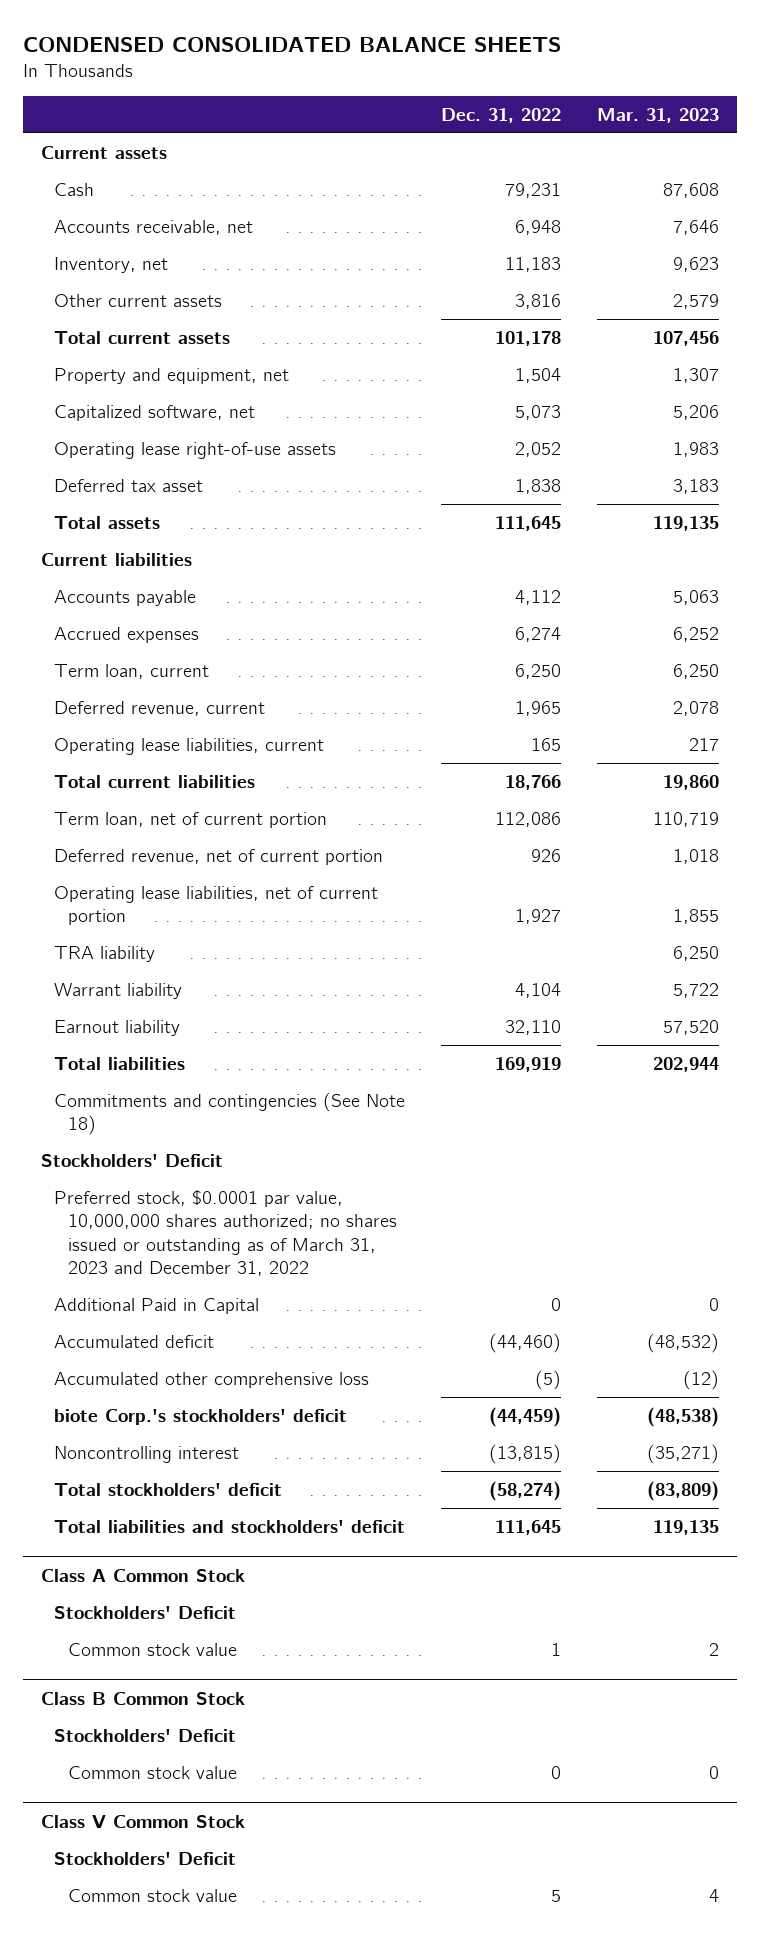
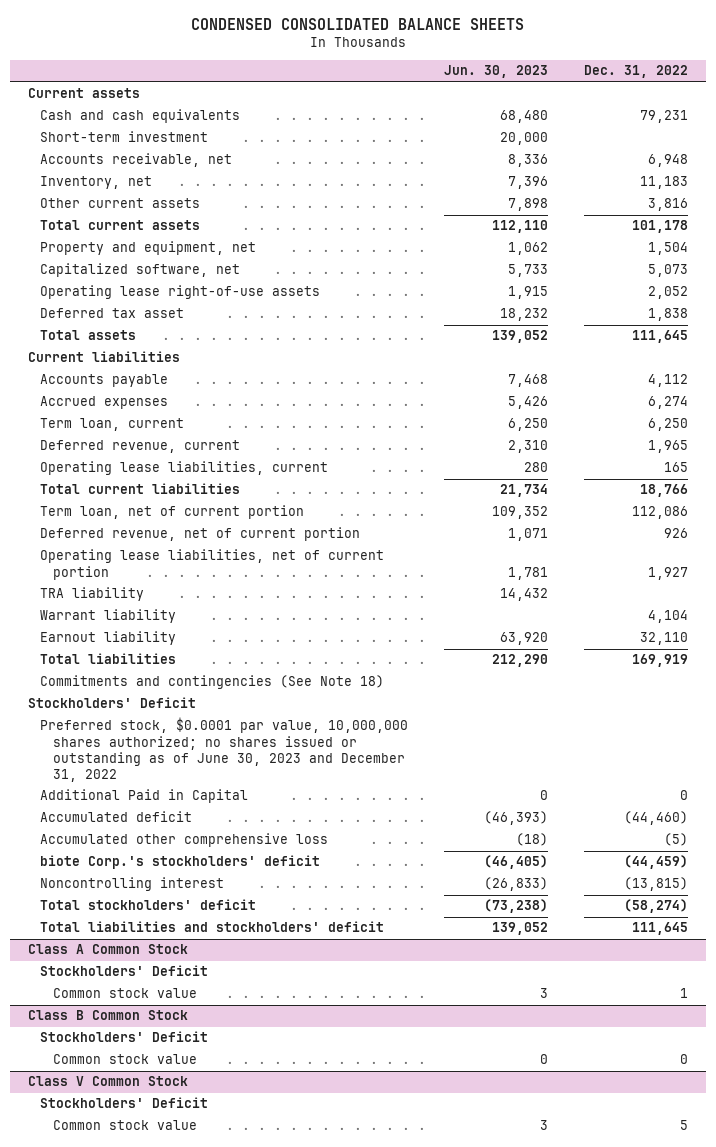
- | Dec. 31, 2022 | Mar. 31, 2023
+ | Jun. 30, 2023 | Dec. 31, 2022
- Cash | 79,231 | 87,608
+ Cash and cash equivalents | 68,480 | 79,231
+ Short-term investment | 20,000 |
- Preferred stock, $0.0001 par value, 10,000,000 shares authorized; no shares issued or outstanding as of March 31, 2023 and December 31, 2022
+ Preferred stock, $0.0001 par value, 10,000,000 shares authorized; no shares issued or outstanding as of June 30, 2023 and December 31, 2022

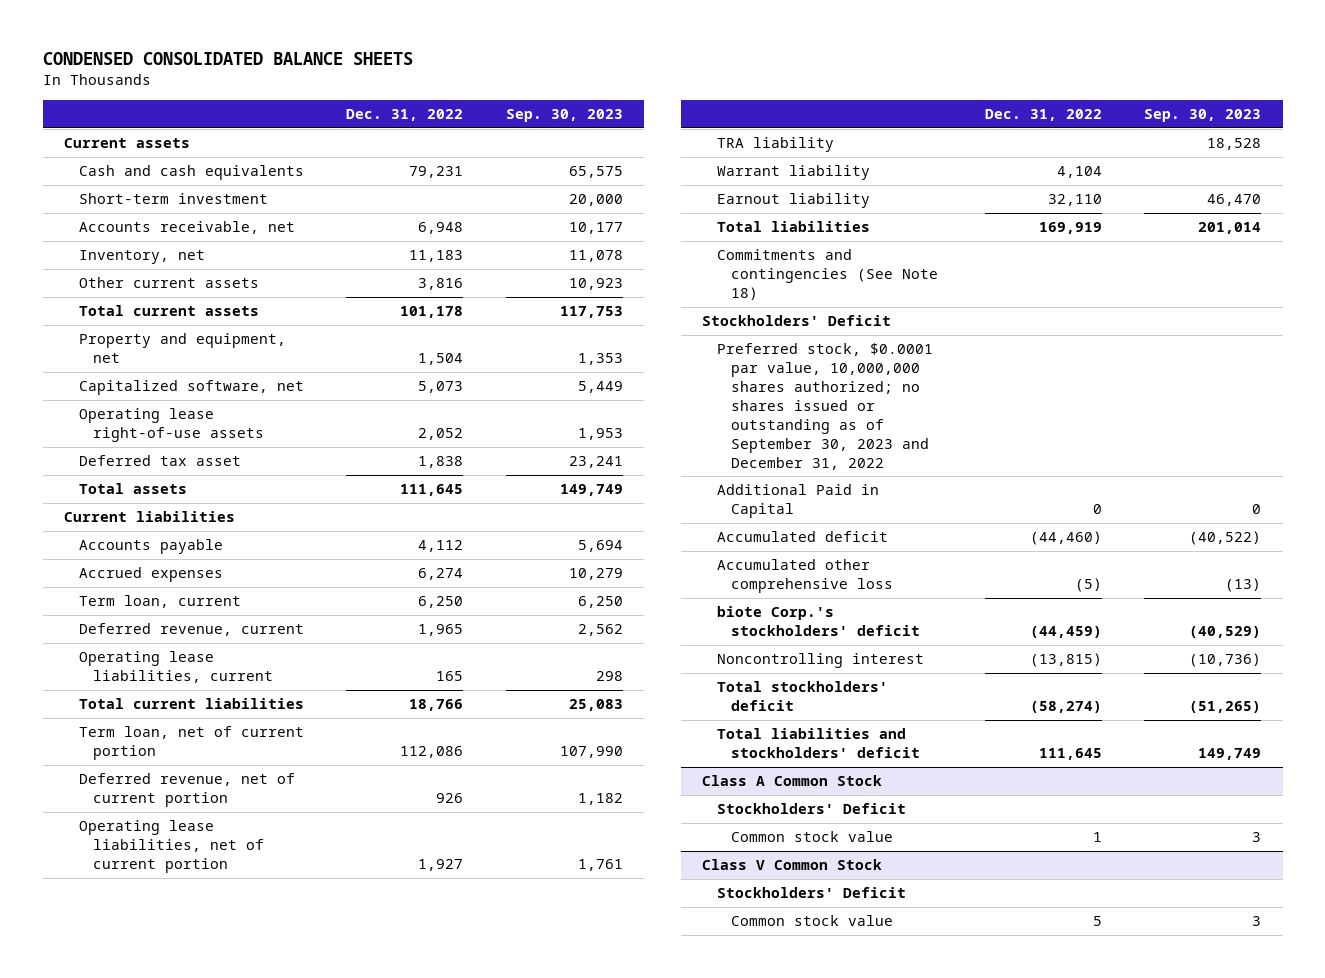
- | Jun. 30, 2023 | Dec. 31, 2022
+ | Dec. 31, 2022 | Sep. 30, 2023
- Preferred stock, $0.0001 par value, 10,000,000 shares authorized; no shares issued or outstanding as of June 30, 2023 and December 31, 2022
+ Preferred stock, $0.0001 par value, 10,000,000 shares authorized; no shares issued or outstanding as of September 30, 2023 and December 31, 2022
- Class B Common Stock
- Stockholders' Deficit
- Common stock value | 0 | 0

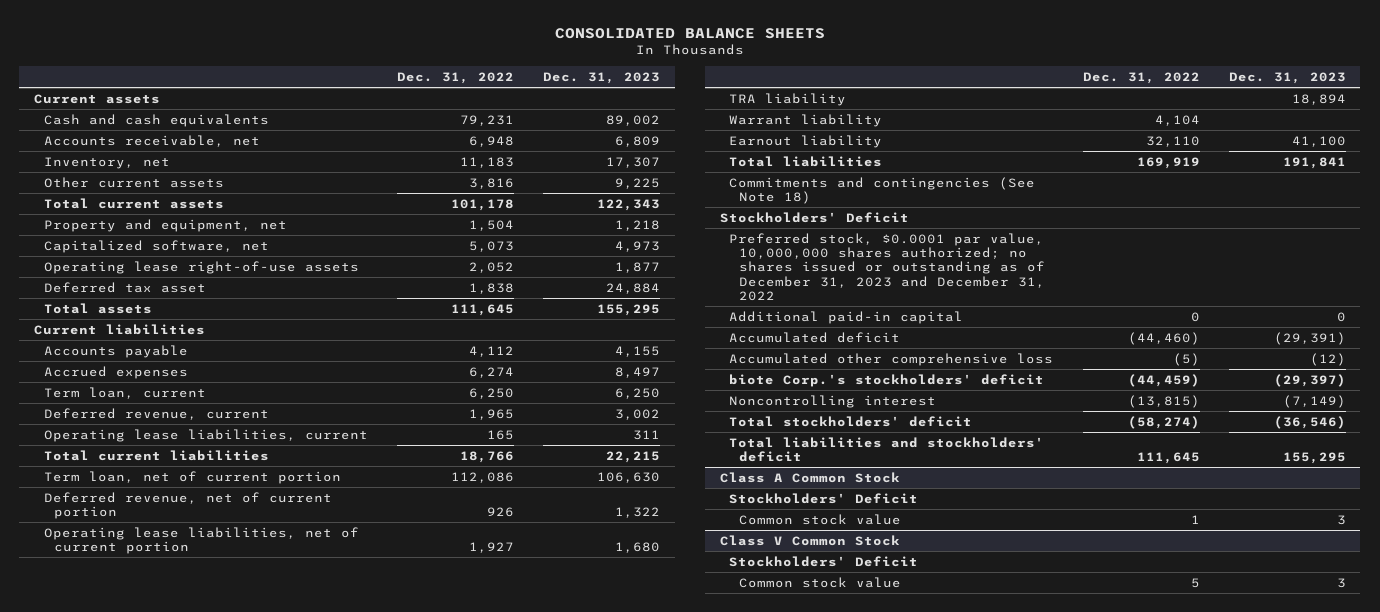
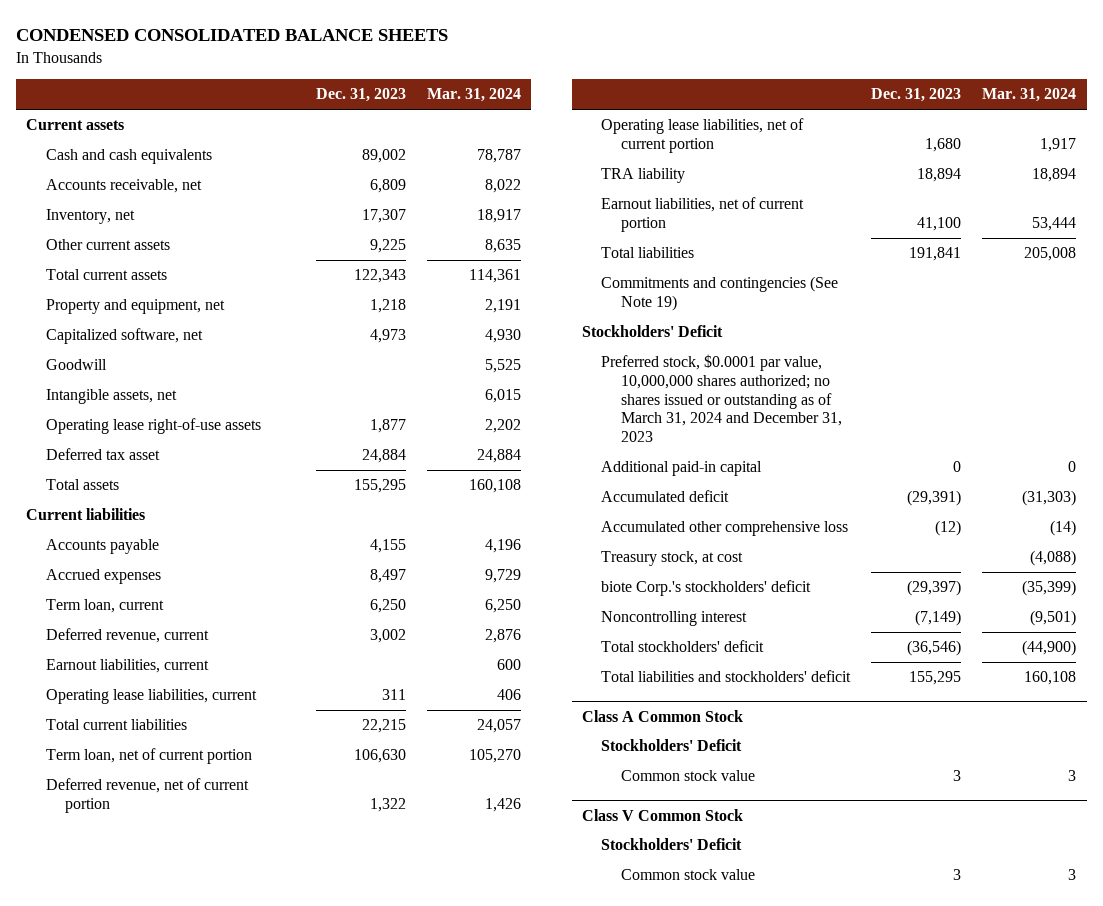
- CONSOLIDATED BALANCE SHEETS
+ CONDENSED CONSOLIDATED BALANCE SHEETS
- | Dec. 31, 2022 | Dec. 31, 2023
+ | Dec. 31, 2023 | Mar. 31, 2024
+ Goodwill | | 5,525
+ Intangible assets, net | | 6,015
+ Earnout liabilities, current | | 600
- Warrant liability | 4,104 |
- Earnout liability | 32,110 | 41,100
+ Earnout liabilities, net of current portion | 41,100 | 53,444
- Commitments and contingencies (See Note 18)
+ Commitments and contingencies (See Note 19)
- Preferred stock, $0.0001 par value, 10,000,000 shares authorized; no shares issued or outstanding as of December 31, 2023 and December 31, 2022
+ Preferred stock, $0.0001 par value, 10,000,000 shares authorized; no shares issued or outstanding as of March 31, 2024 and December 31, 2023
+ Treasury stock, at cost | | (4,088)

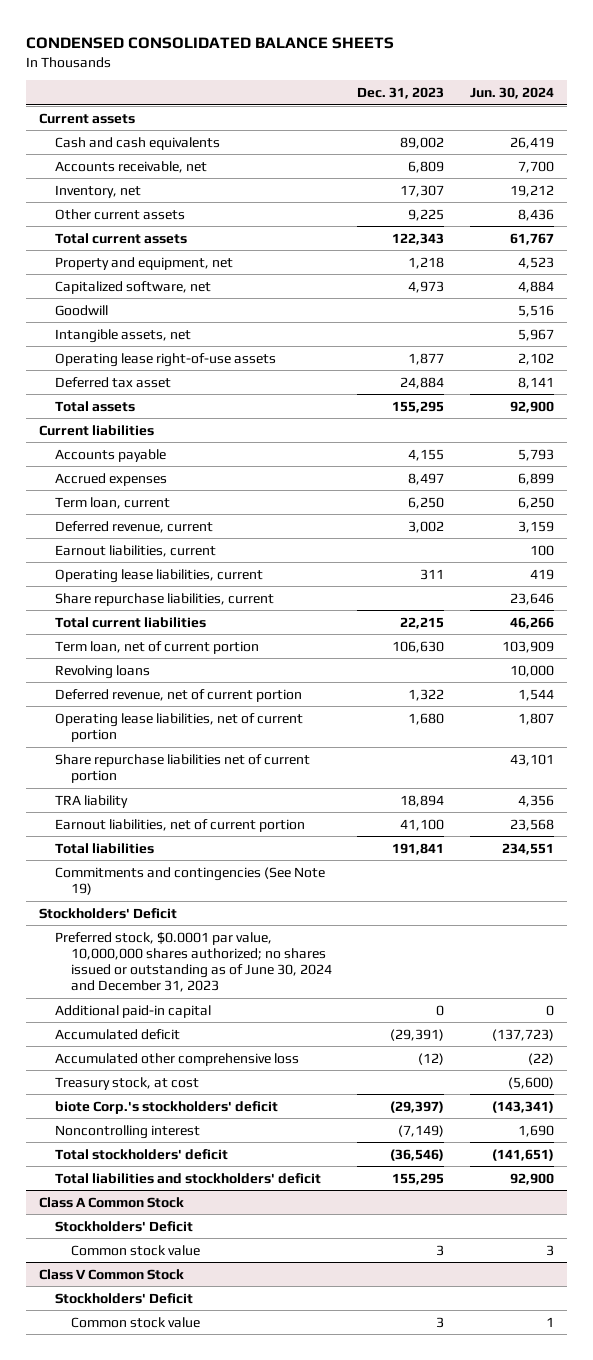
- | Dec. 31, 2023 | Mar. 31, 2024
+ | Dec. 31, 2023 | Jun. 30, 2024
+ Share repurchase liabilities, current | | 23,646
+ Revolving loans | | 10,000
+ Share repurchase liabilities net of current portion | | 43,101
- Preferred stock, $0.0001 par value, 10,000,000 shares authorized; no shares issued or outstanding as of March 31, 2024 and December 31, 2023
+ Preferred stock, $0.0001 par value, 10,000,000 shares authorized; no shares issued or outstanding as of June 30, 2024 and December 31, 2023

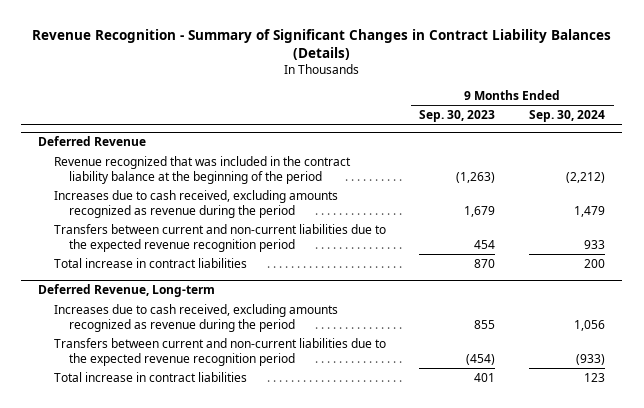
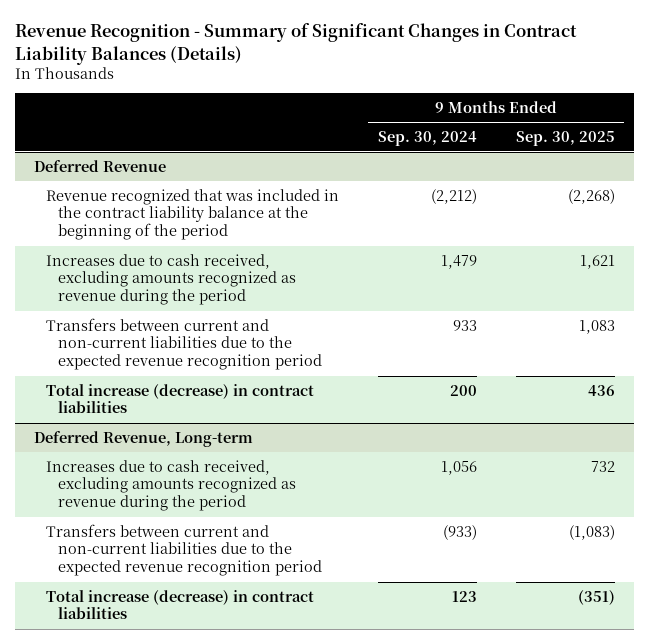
- | 9 Months Ended Sep. 30, 2023 | 9 Months Ended Sep. 30, 2024
+ | 9 Months Ended Sep. 30, 2024 | 9 Months Ended Sep. 30, 2025
@ Deferred Revenue
- Total increase in contract liabilities | 870 | 200
+ Total increase (decrease) in contract liabilities | 200 | 436
@ Deferred Revenue, Long-term
- Total increase in contract liabilities | 401 | 123
+ Total increase (decrease) in contract liabilities | 123 | (351)

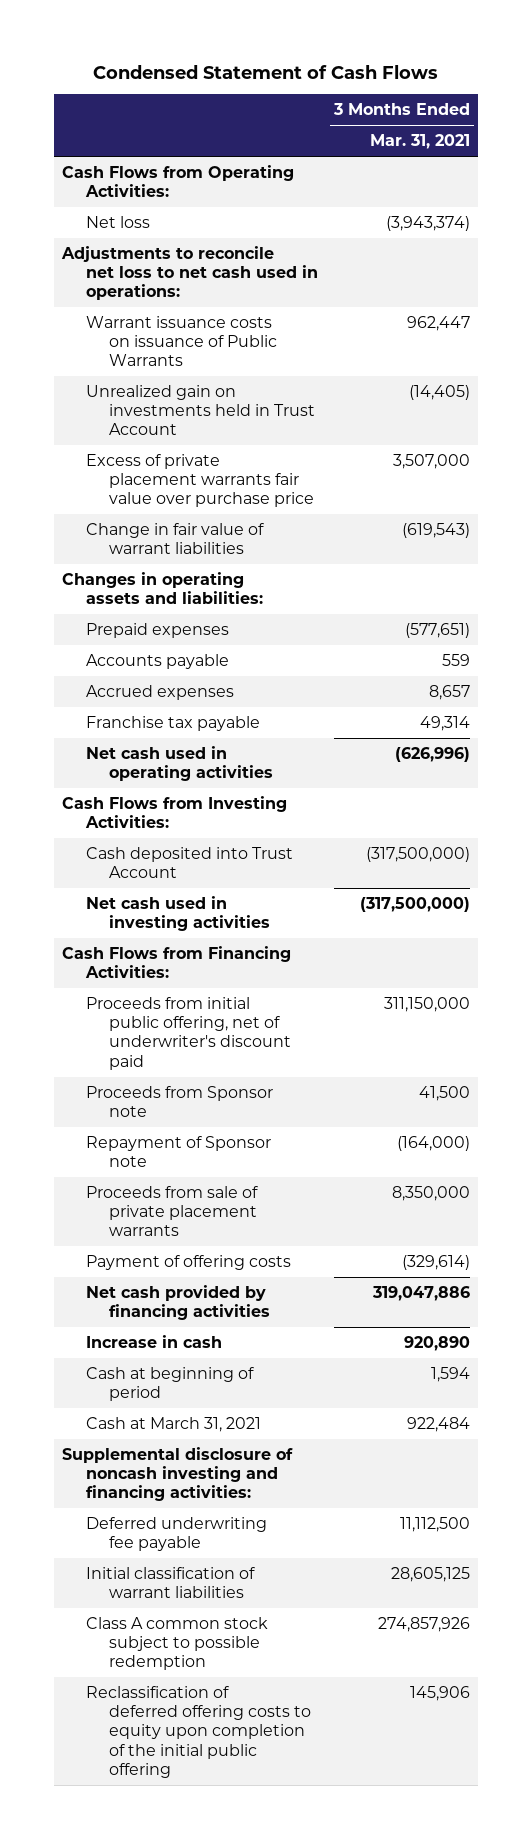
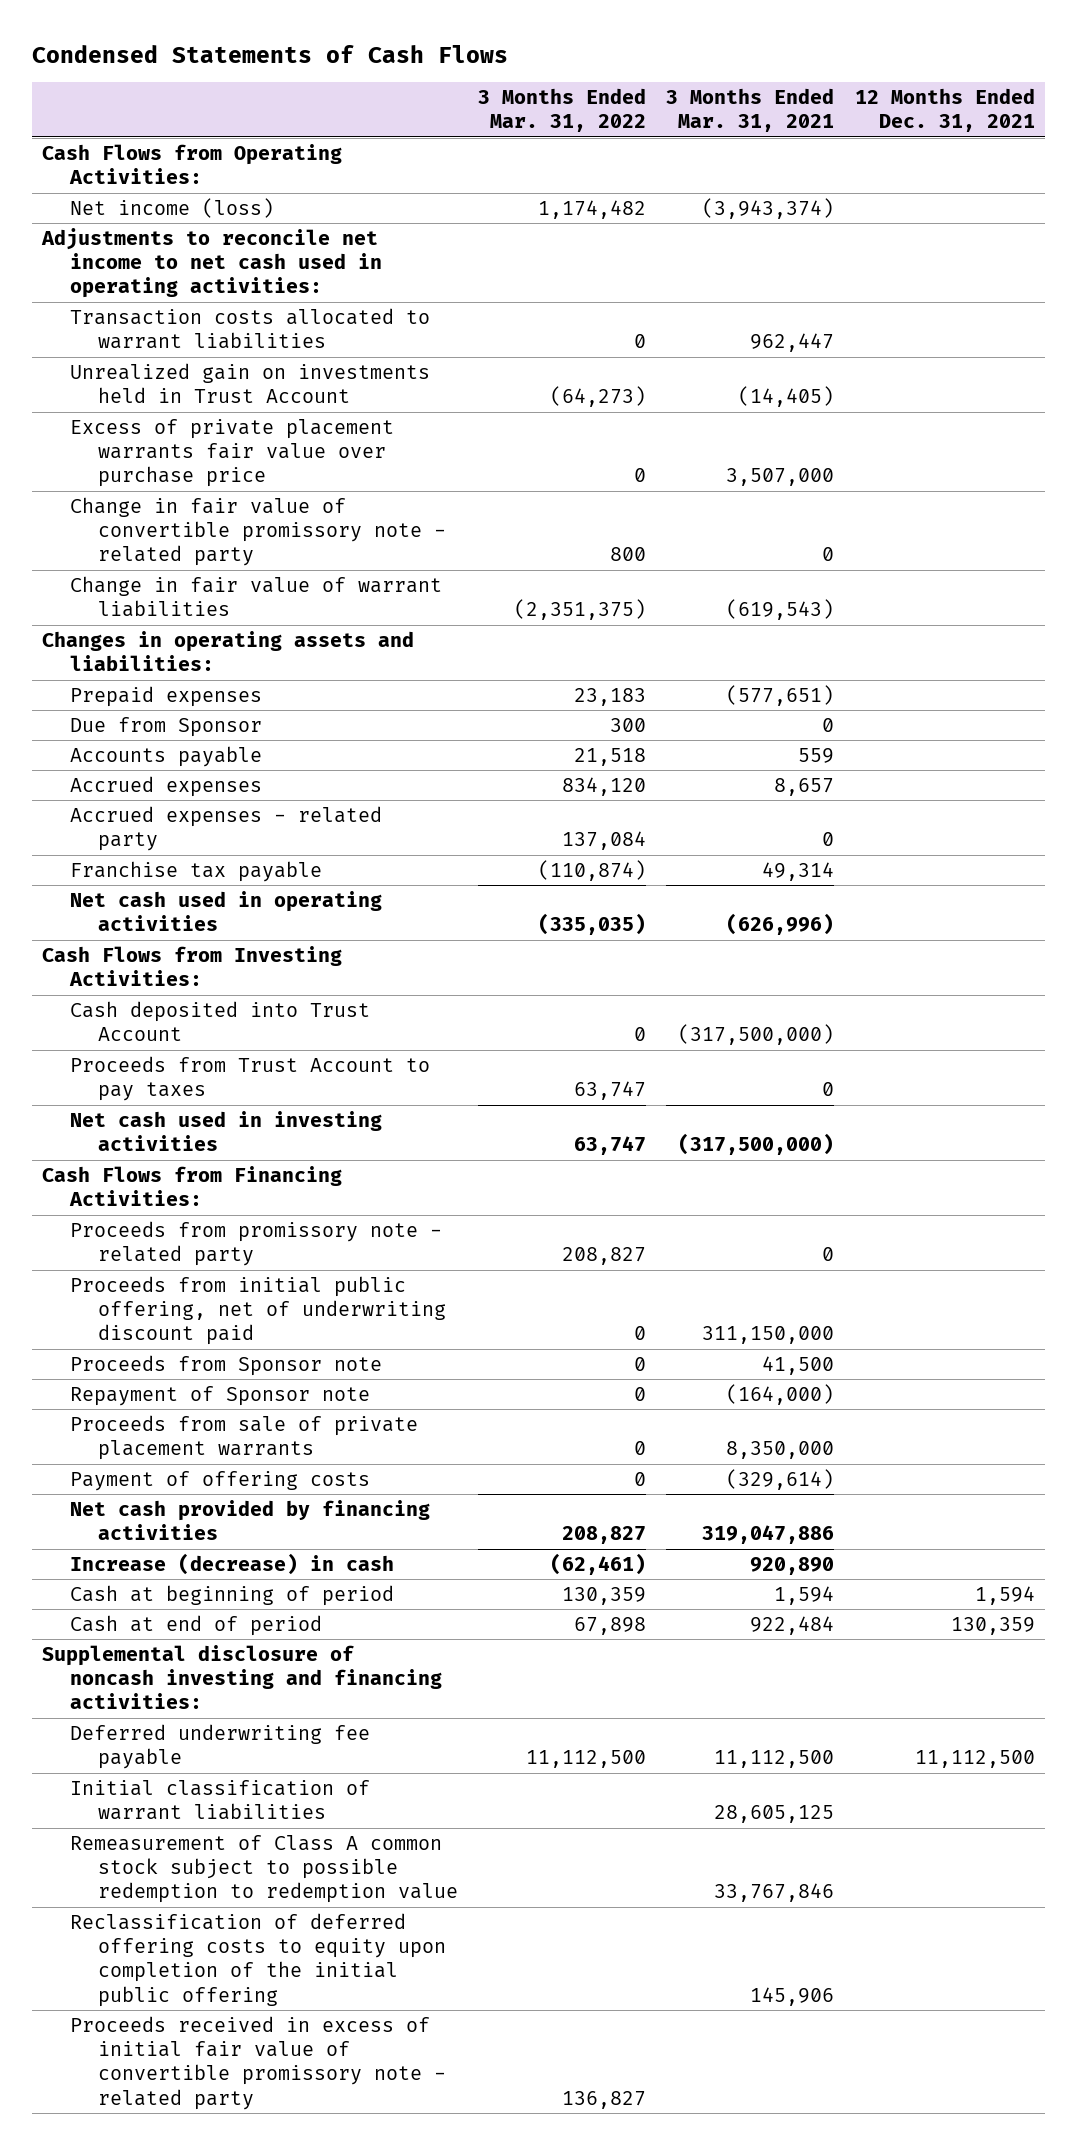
- Condensed Statement of Cash Flows
+ Condensed Statements of Cash Flows
- | 3 Months Ended Mar. 31, 2021
+ | 3 Months Ended Mar. 31, 2022 | 3 Months Ended Mar. 31, 2021 | 12 Months Ended Dec. 31, 2021
- Net loss | (3,943,374)
- Adjustments to reconcile net loss to net cash used in operations:
- Warrant issuance costs on issuance of Public Warrants | 962,447
+ Net income (loss) | 1,174,482 | (3,943,374) |
+ Adjustments to reconcile net income to net cash used in operating activities:
+ Transaction costs allocated to warrant liabilities | 0 | 962,447 |
+ Change in fair value of convertible promissory note - related party | 800 | 0 |
+ Due from Sponsor | 300 | 0 |
+ Accrued expenses - related party | 137,084 | 0 |
+ Proceeds from Trust Account to pay taxes | 63,747 | 0 |
- Proceeds from initial public offering, net of underwriter's discount paid | 311,150,000
+ Proceeds from promissory note - related party | 208,827 | 0 |
+ Proceeds from initial public offering, net of underwriting discount paid | 0 | 311,150,000 |
- Increase in cash | 920,890
+ Increase (decrease) in cash | (62,461) | 920,890 |
- Cash at March 31, 2021 | 922,484
+ Cash at end of period | 67,898 | 922,484 | 130,359
- Class A common stock subject to possible redemption | 274,857,926
+ Remeasurement of Class A common stock subject to possible redemption to redemption value | | 33,767,846 |
+ Proceeds received in excess of initial fair value of convertible promissory note - related party | 136,827 | |

